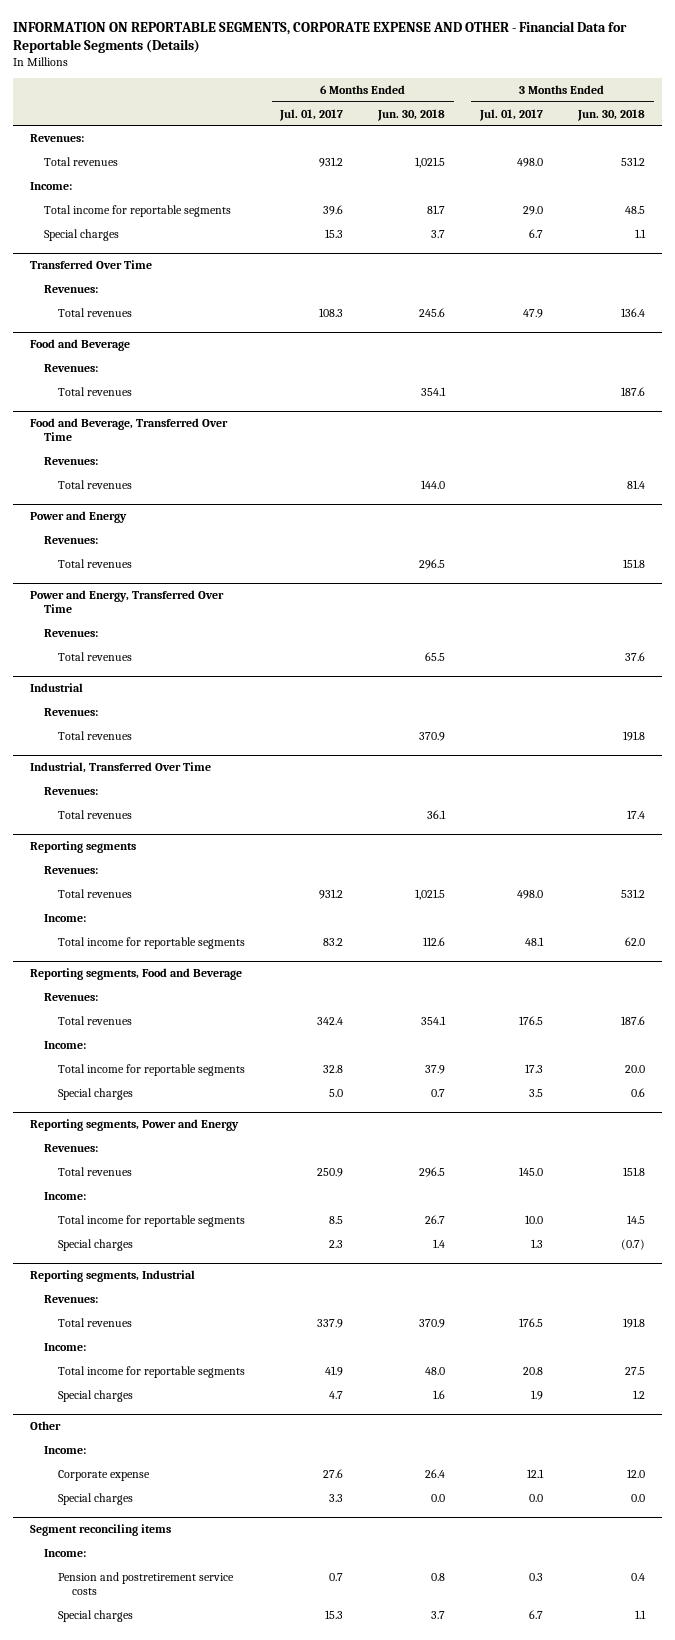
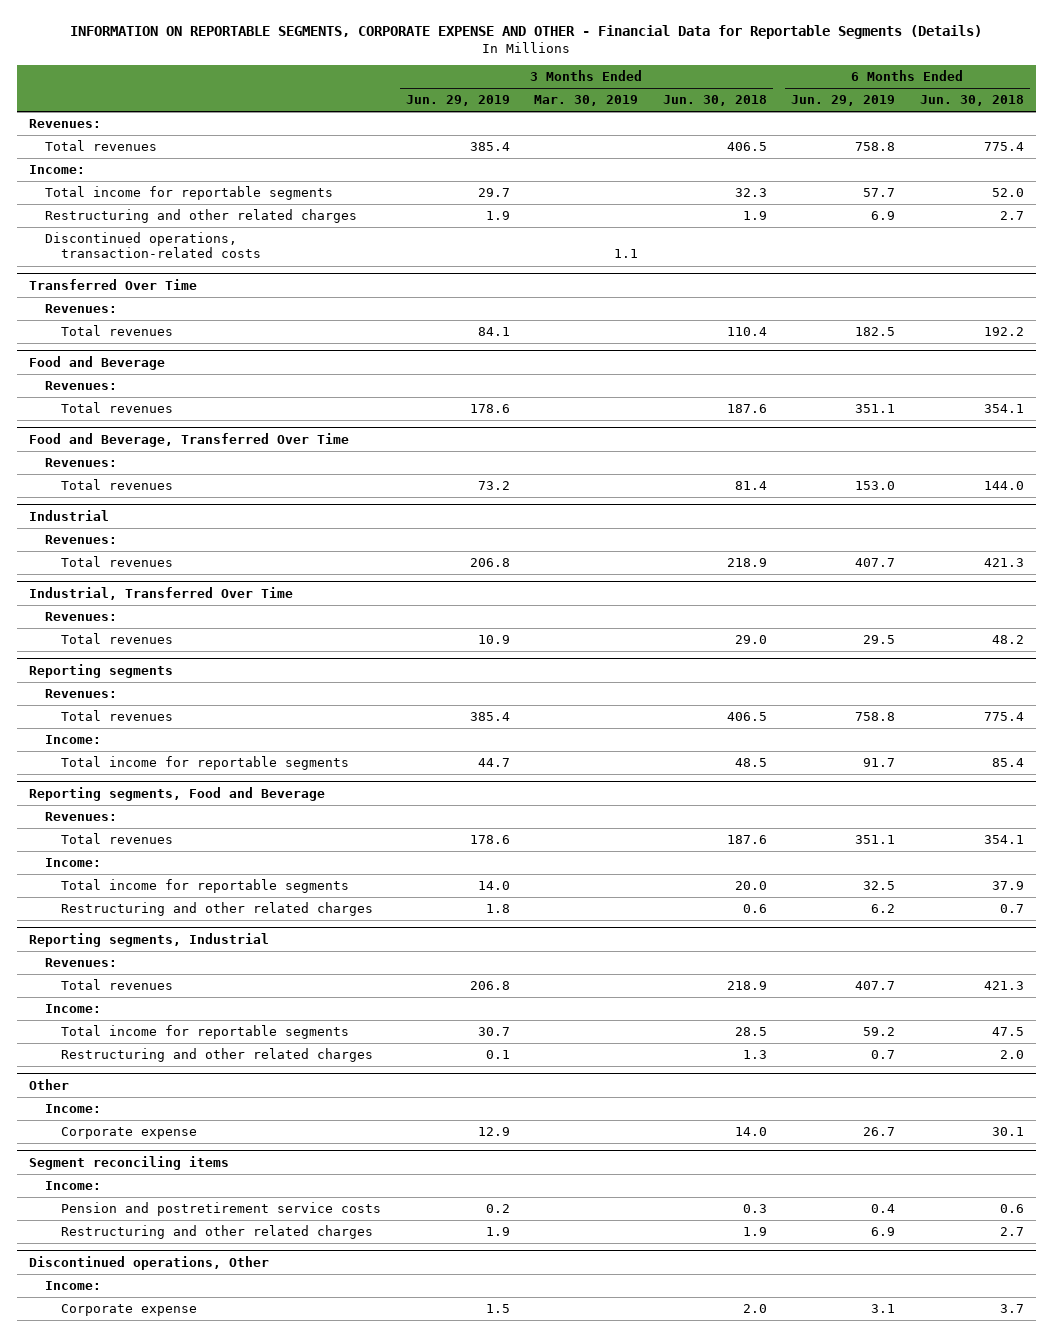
- | 6 Months Ended Jul. 01, 2017 | 6 Months Ended Jun. 30, 2018 | 3 Months Ended Jul. 01, 2017 | 3 Months Ended Jun. 30, 2018
+ | 3 Months Ended Jun. 29, 2019 | 3 Months Ended Mar. 30, 2019 | 3 Months Ended Jun. 30, 2018 | 6 Months Ended Jun. 29, 2019 | 6 Months Ended Jun. 30, 2018
- Total revenues | 931.2 | 1,021.5 | 498.0 | 531.2
+ Total revenues | 385.4 | | 406.5 | 758.8 | 775.4
- Total income for reportable segments | 39.6 | 81.7 | 29.0 | 48.5
- Special charges | 15.3 | 3.7 | 6.7 | 1.1
+ Total income for reportable segments | 29.7 | | 32.3 | 57.7 | 52.0
+ Restructuring and other related charges | 1.9 | | 1.9 | 6.9 | 2.7
+ Discontinued operations, transaction-related costs | | 1.1 | | |
@ Transferred Over Time
- Total revenues | 108.3 | 245.6 | 47.9 | 136.4
+ Total revenues | 84.1 | | 110.4 | 182.5 | 192.2
- Power and Energy
- Revenues:
- Total revenues | | 296.5 | | 151.8
- Power and Energy, Transferred Over Time
- Revenues:
- Total revenues | | 65.5 | | 37.6
@ Industrial
- Total revenues | | 370.9 | | 191.8
+ Total revenues | 206.8 | | 218.9 | 407.7 | 421.3
@ Industrial, Transferred Over Time
- Total revenues | | 36.1 | | 17.4
+ Total revenues | 10.9 | | 29.0 | 29.5 | 48.2
@ Reporting segments
- Total revenues | 931.2 | 1,021.5 | 498.0 | 531.2
+ Total revenues | 385.4 | | 406.5 | 758.8 | 775.4
- Total income for reportable segments | 83.2 | 112.6 | 48.1 | 62.0
+ Total income for reportable segments | 44.7 | | 48.5 | 91.7 | 85.4
@ Reporting segments, Food and Beverage
- Special charges | 5.0 | 0.7 | 3.5 | 0.6
- Reporting segments, Power and Energy
- Revenues:
- Total revenues | 250.9 | 296.5 | 145.0 | 151.8
- Income:
- Total income for reportable segments | 8.5 | 26.7 | 10.0 | 14.5
- Special charges | 2.3 | 1.4 | 1.3 | (0.7)
@ Reporting segments, Food and Beverage
+ Restructuring and other related charges | 1.8 | | 0.6 | 6.2 | 0.7
@ Reporting segments, Industrial
- Total revenues | 337.9 | 370.9 | 176.5 | 191.8
+ Total revenues | 206.8 | | 218.9 | 407.7 | 421.3
- Total income for reportable segments | 41.9 | 48.0 | 20.8 | 27.5
- Special charges | 4.7 | 1.6 | 1.9 | 1.2
+ Total income for reportable segments | 30.7 | | 28.5 | 59.2 | 47.5
+ Restructuring and other related charges | 0.1 | | 1.3 | 0.7 | 2.0
@ Other
- Corporate expense | 27.6 | 26.4 | 12.1 | 12.0
- Special charges | 3.3 | 0.0 | 0.0 | 0.0
+ Corporate expense | 12.9 | | 14.0 | 26.7 | 30.1
@ Segment reconciling items
- Pension and postretirement service costs | 0.7 | 0.8 | 0.3 | 0.4
- Special charges | 15.3 | 3.7 | 6.7 | 1.1
+ Pension and postretirement service costs | 0.2 | | 0.3 | 0.4 | 0.6
+ Restructuring and other related charges | 1.9 | | 1.9 | 6.9 | 2.7
+ Discontinued operations, Other
+ Income:
+ Corporate expense | 1.5 | | 2.0 | 3.1 | 3.7

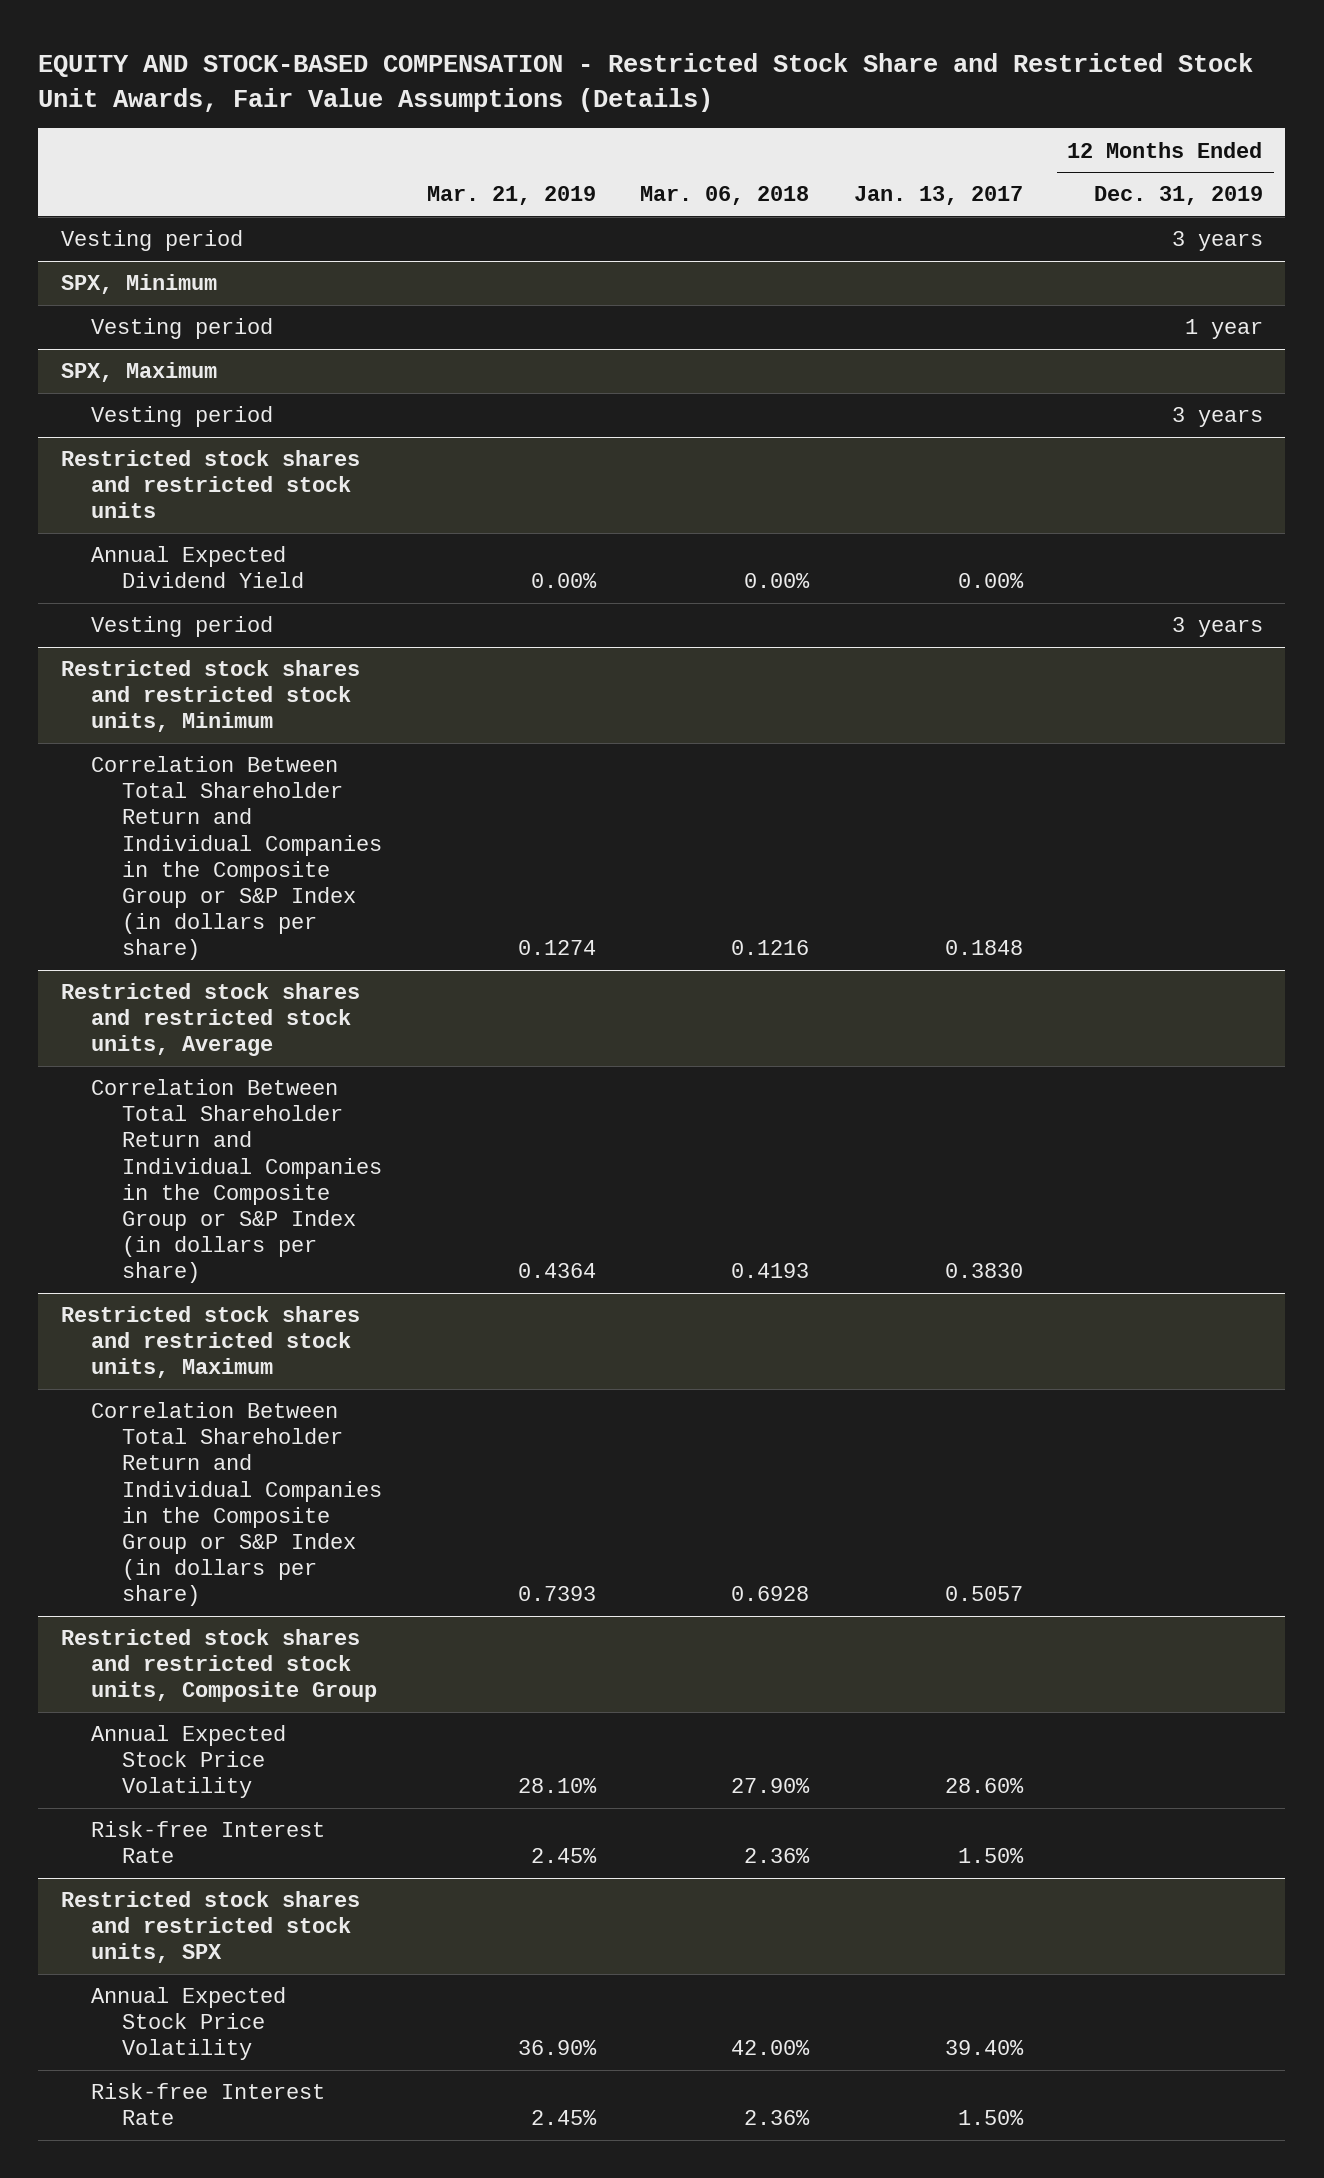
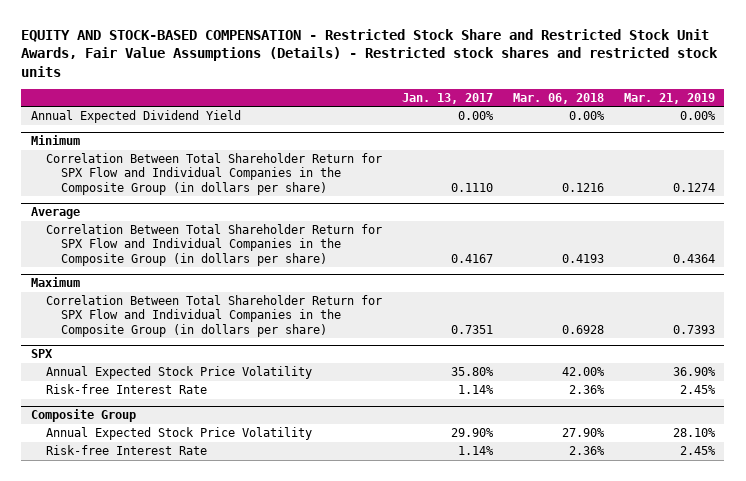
- EQUITY AND STOCK-BASED COMPENSATION - Restricted Stock Share and Restricted Stock Unit Awards, Fair Value Assumptions (Details)
+ EQUITY AND STOCK-BASED COMPENSATION - Restricted Stock Share and Restricted Stock Unit Awards, Fair Value Assumptions (Details) - Restricted stock shares and restricted stock units
- | Mar. 21, 2019 | Mar. 06, 2018 | Jan. 13, 2017 | 12 Months Ended Dec. 31, 2019
+ | Jan. 13, 2017 | Mar. 06, 2018 | Mar. 21, 2019
- Vesting period | | | | 3 years
- SPX, Minimum
- Vesting period | | | | 1 year
- SPX, Maximum
- Vesting period | | | | 3 years
- Restricted stock shares and restricted stock units
- Vesting period | | | | 3 years
- Restricted stock shares and restricted stock units, Minimum
- Correlation Between Total Shareholder Return and Individual Companies in the Composite Group or S&P Index (in dollars per share) | 0.1274 | 0.1216 | 0.1848 |
- Restricted stock shares and restricted stock units, Average
- Correlation Between Total Shareholder Return and Individual Companies in the Composite Group or S&P Index (in dollars per share) | 0.4364 | 0.4193 | 0.3830 |
- Restricted stock shares and restricted stock units, Maximum
- Correlation Between Total Shareholder Return and Individual Companies in the Composite Group or S&P Index (in dollars per share) | 0.7393 | 0.6928 | 0.5057 |
- Restricted stock shares and restricted stock units, Composite Group
- Annual Expected Stock Price Volatility | 28.10% | 27.90% | 28.60% |
- Risk-free Interest Rate | 2.45% | 2.36% | 1.50% |
- Restricted stock shares and restricted stock units, SPX
- Annual Expected Stock Price Volatility | 36.90% | 42.00% | 39.40% |
- Risk-free Interest Rate | 2.45% | 2.36% | 1.50% |
+ Minimum
+ Correlation Between Total Shareholder Return for SPX Flow and Individual Companies in the Composite Group (in dollars per share) | 0.1110 | 0.1216 | 0.1274
+ Average
+ Correlation Between Total Shareholder Return for SPX Flow and Individual Companies in the Composite Group (in dollars per share) | 0.4167 | 0.4193 | 0.4364
+ Maximum
+ Correlation Between Total Shareholder Return for SPX Flow and Individual Companies in the Composite Group (in dollars per share) | 0.7351 | 0.6928 | 0.7393
+ SPX
+ Annual Expected Stock Price Volatility | 35.80% | 42.00% | 36.90%
+ Risk-free Interest Rate | 1.14% | 2.36% | 2.45%
+ Composite Group
+ Annual Expected Stock Price Volatility | 29.90% | 27.90% | 28.10%
+ Risk-free Interest Rate | 1.14% | 2.36% | 2.45%

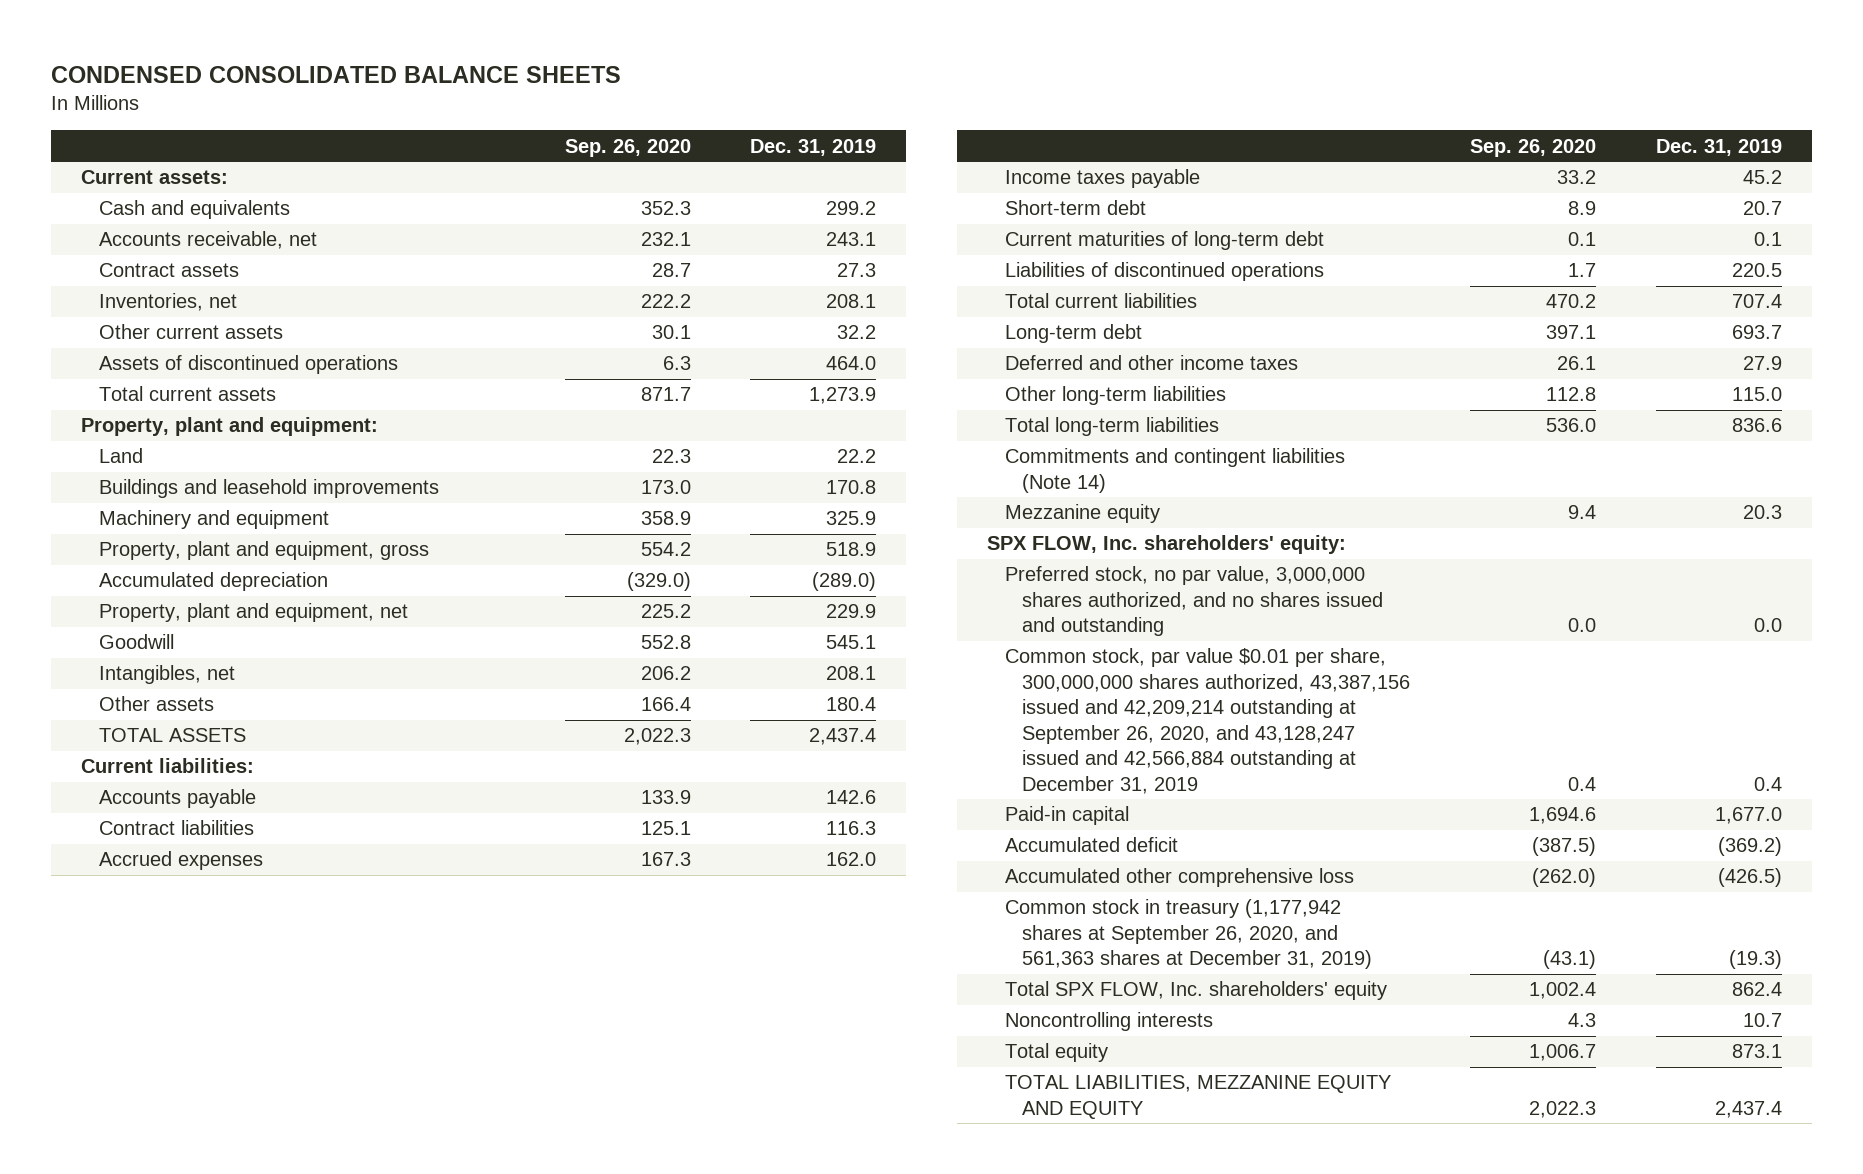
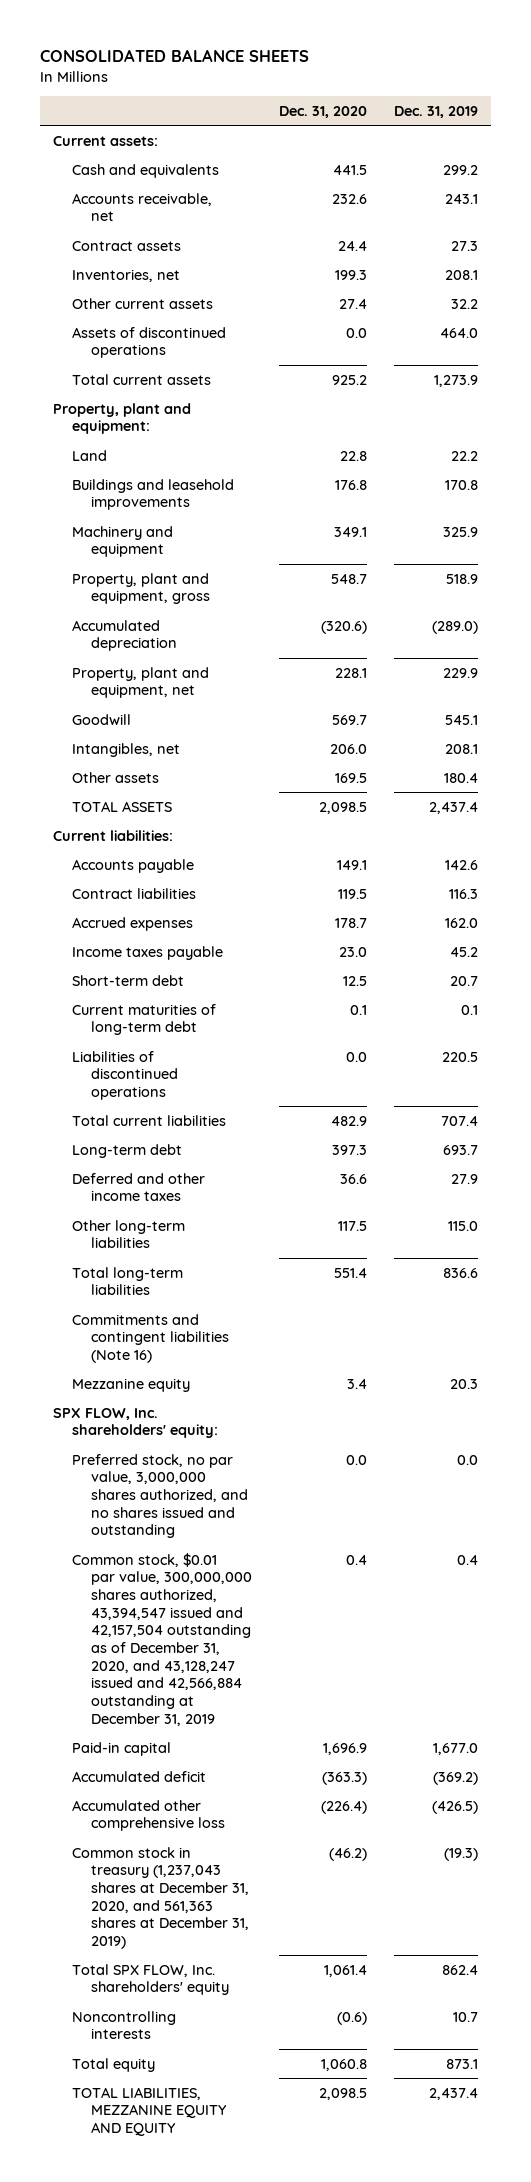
- CONDENSED CONSOLIDATED BALANCE SHEETS
+ CONSOLIDATED BALANCE SHEETS
- | Sep. 26, 2020 | Dec. 31, 2019
+ | Dec. 31, 2020 | Dec. 31, 2019
- Commitments and contingent liabilities (Note 14)
+ Commitments and contingent liabilities (Note 16)
- Common stock, par value $0.01 per share, 300,000,000 shares authorized, 43,387,156 issued and 42,209,214 outstanding at September 26, 2020, and 43,128,247 issued and 42,566,884 outstanding at December 31, 2019 | 0.4 | 0.4
+ Common stock, $0.01 par value, 300,000,000 shares authorized, 43,394,547 issued and 42,157,504 outstanding as of December 31, 2020, and 43,128,247 issued and 42,566,884 outstanding at December 31, 2019 | 0.4 | 0.4
- Common stock in treasury (1,177,942 shares at September 26, 2020, and 561,363 shares at December 31, 2019) | (43.1) | (19.3)
+ Common stock in treasury (1,237,043 shares at December 31, 2020, and 561,363 shares at December 31, 2019) | (46.2) | (19.3)

